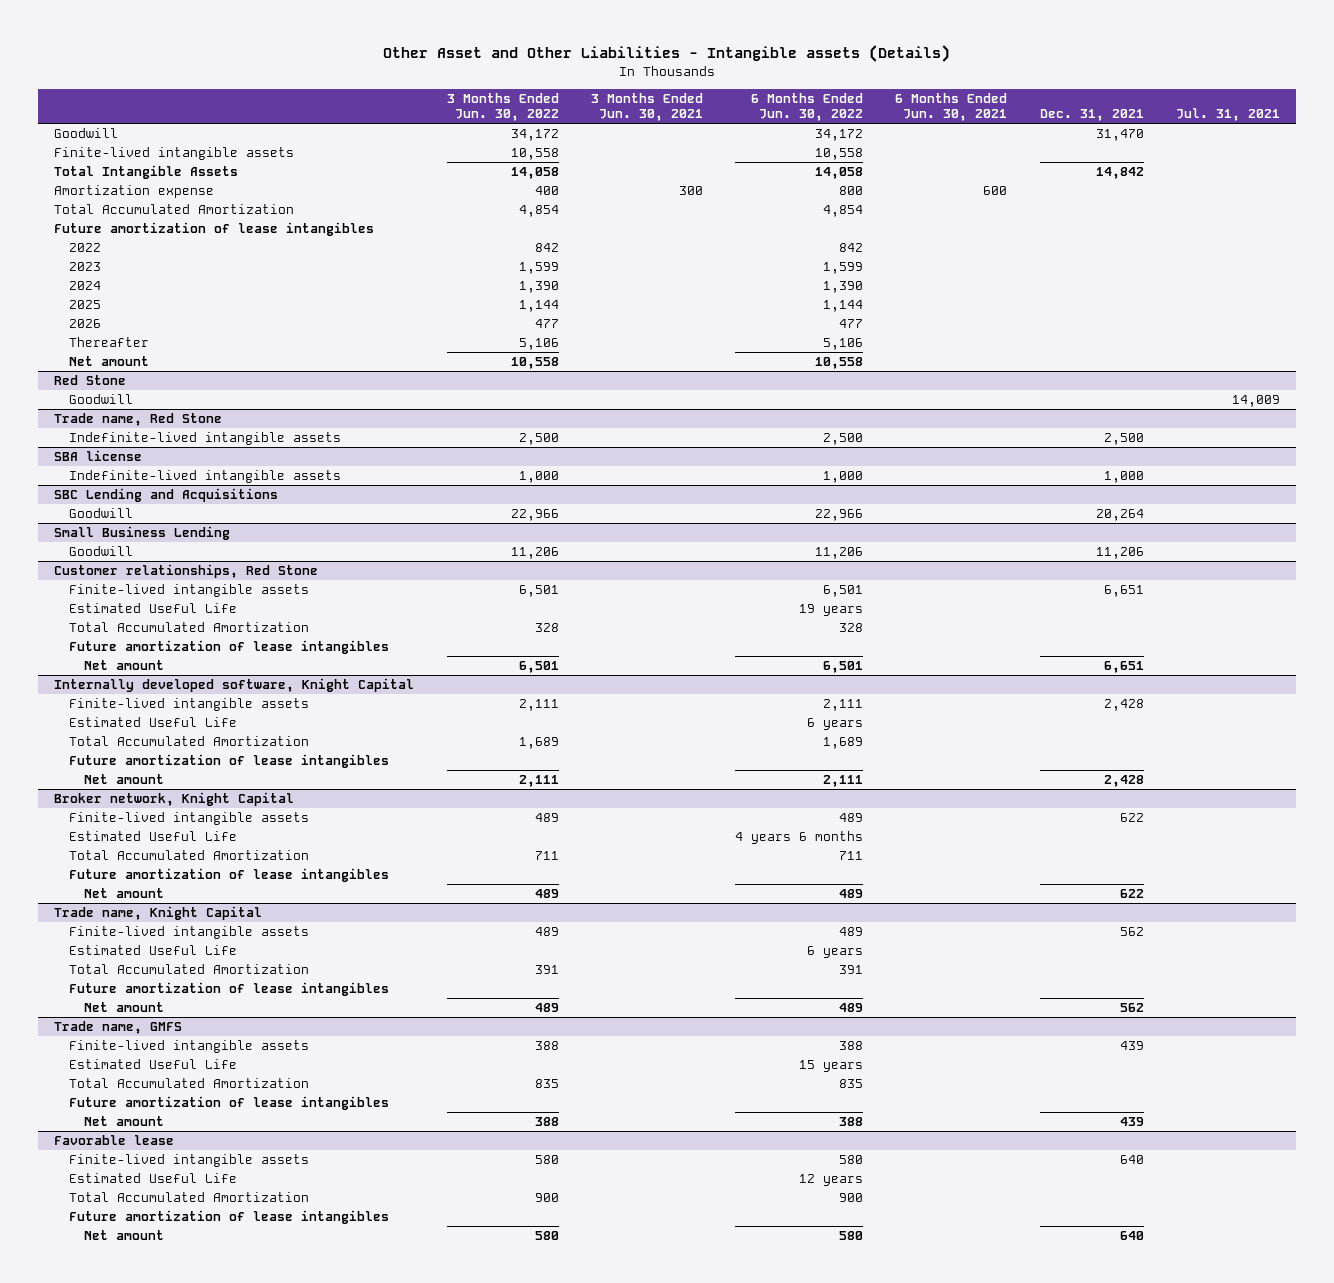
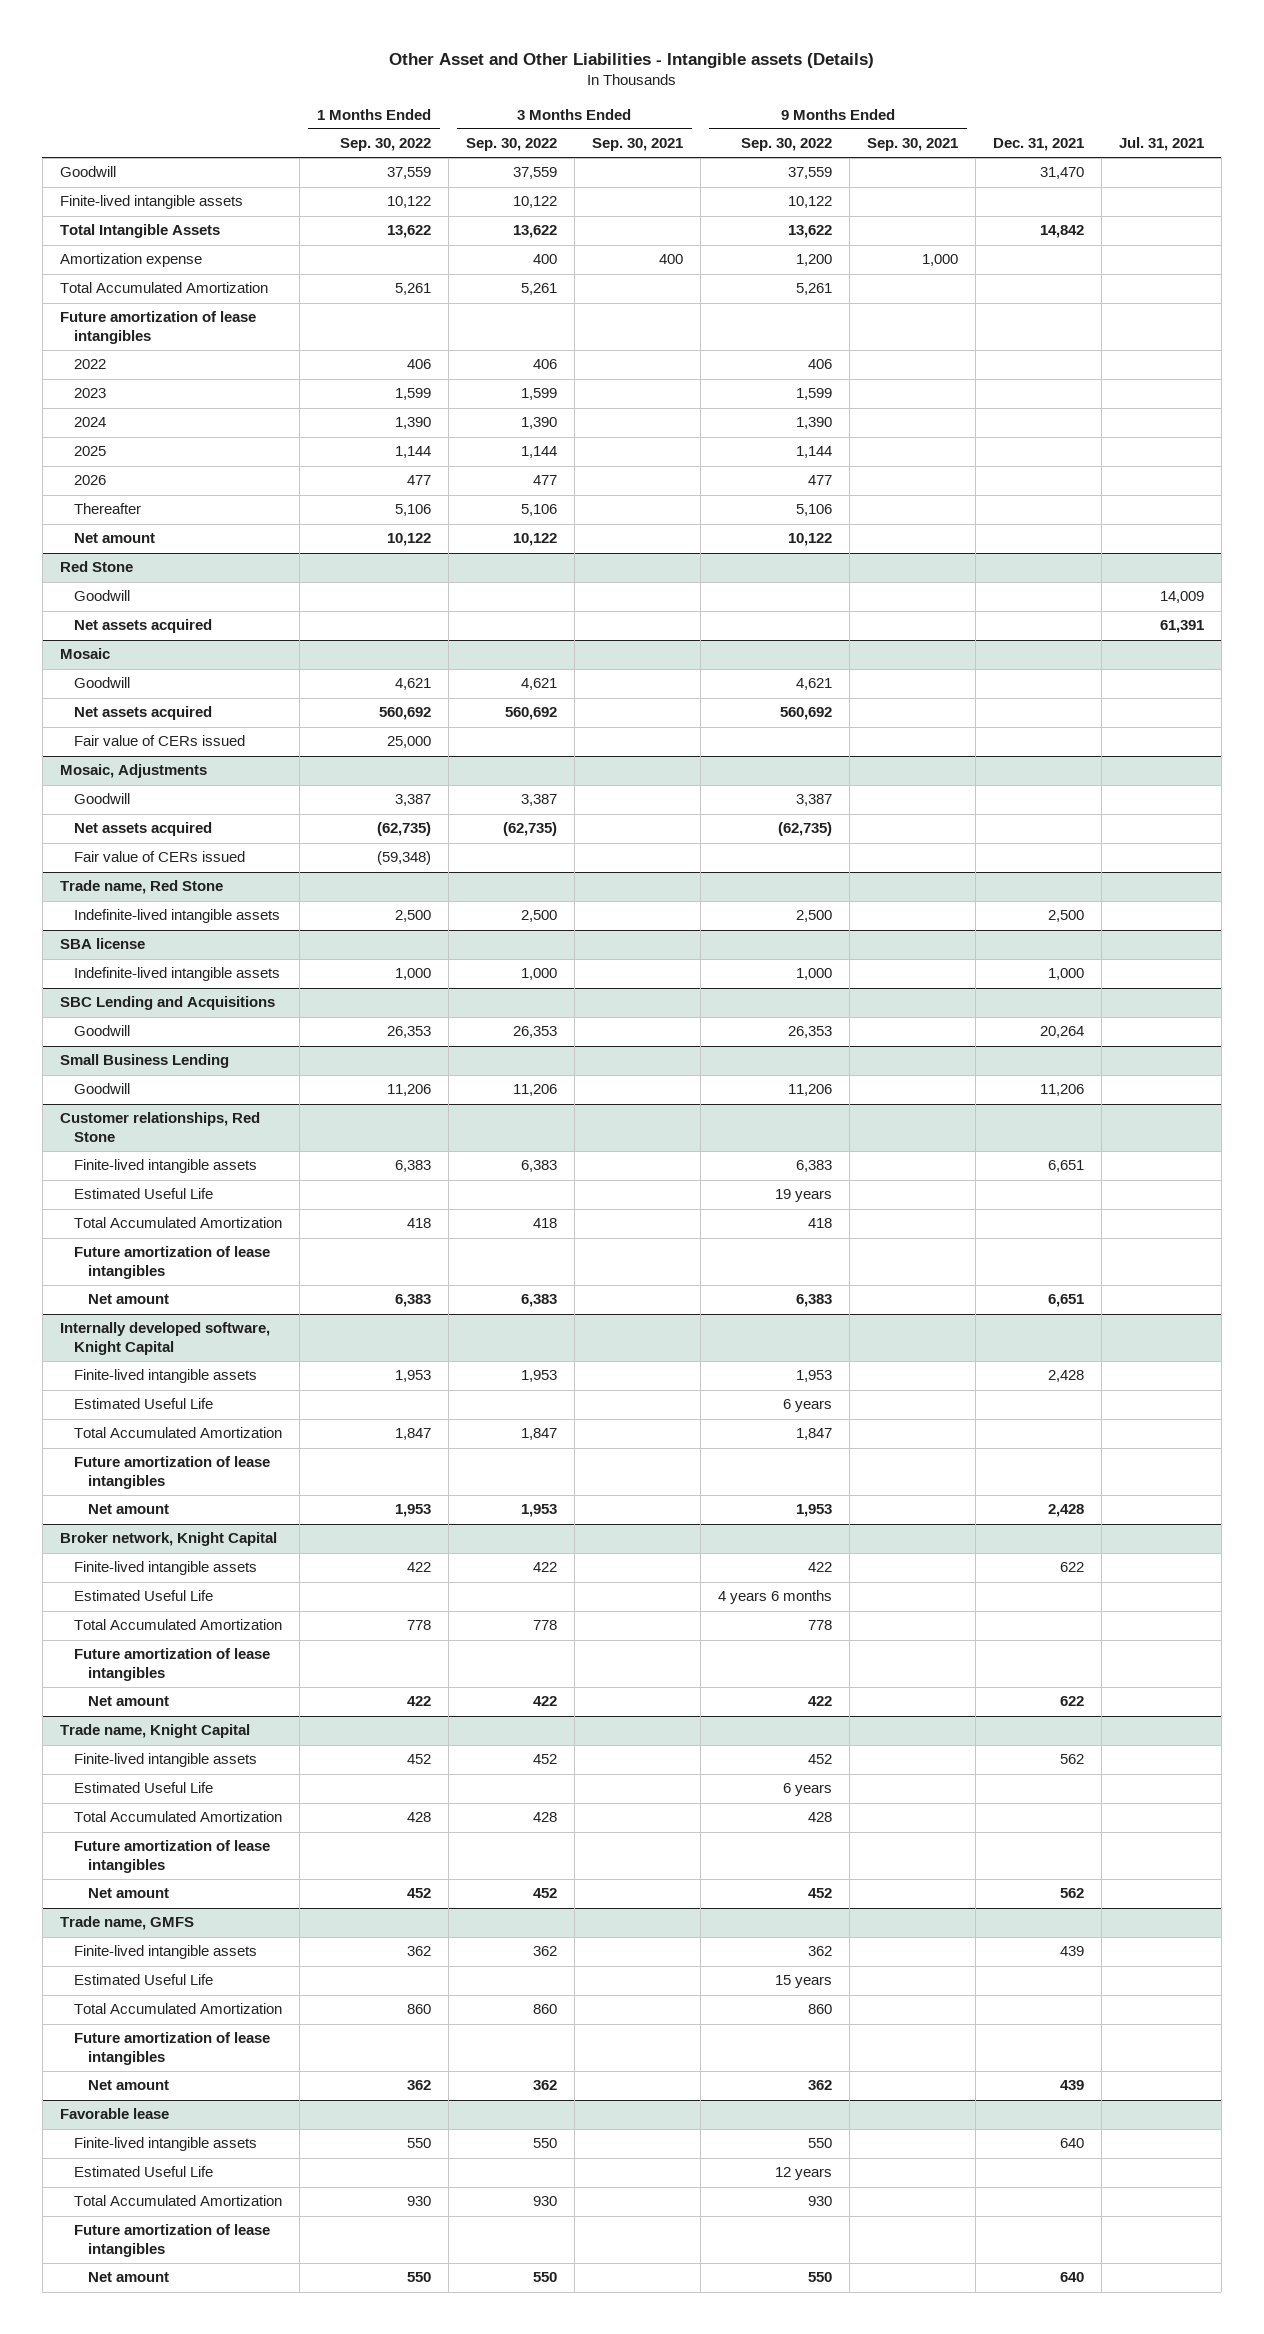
- | 3 Months Ended Jun. 30, 2022 | 3 Months Ended Jun. 30, 2021 | 6 Months Ended Jun. 30, 2022 | 6 Months Ended Jun. 30, 2021 | Dec. 31, 2021 | Jul. 31, 2021
+ | 1 Months Ended Sep. 30, 2022 | 3 Months Ended Sep. 30, 2022 | 3 Months Ended Sep. 30, 2021 | 9 Months Ended Sep. 30, 2022 | 9 Months Ended Sep. 30, 2021 | Dec. 31, 2021 | Jul. 31, 2021
@ Red Stone
+ Net assets acquired | | | | | | | 61,391
+ Mosaic
+ Goodwill | 4,621 | 4,621 | | 4,621 | | |
+ Net assets acquired | 560,692 | 560,692 | | 560,692 | | |
+ Fair value of CERs issued | 25,000 | | | | | |
+ Mosaic, Adjustments
+ Goodwill | 3,387 | 3,387 | | 3,387 | | |
+ Net assets acquired | (62,735) | (62,735) | | (62,735) | | |
+ Fair value of CERs issued | (59,348) | | | | | |

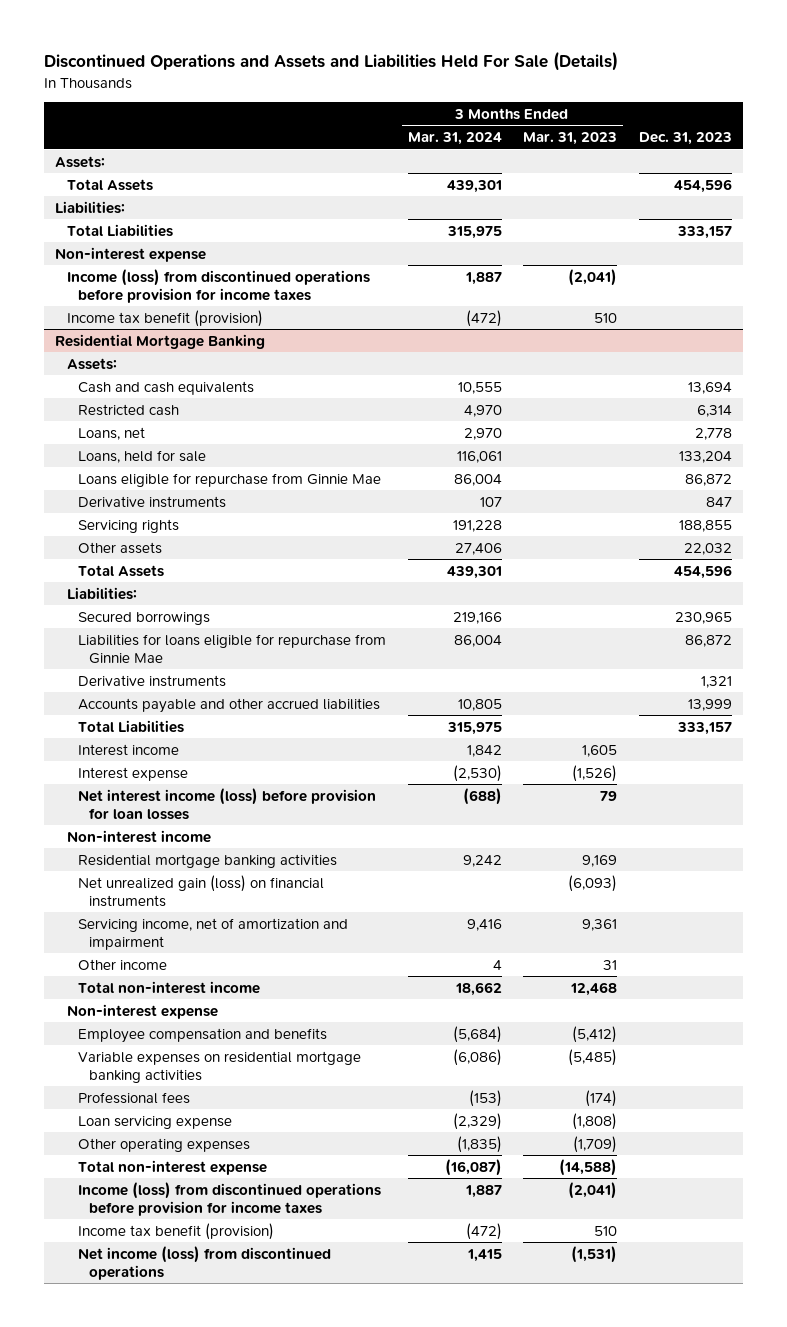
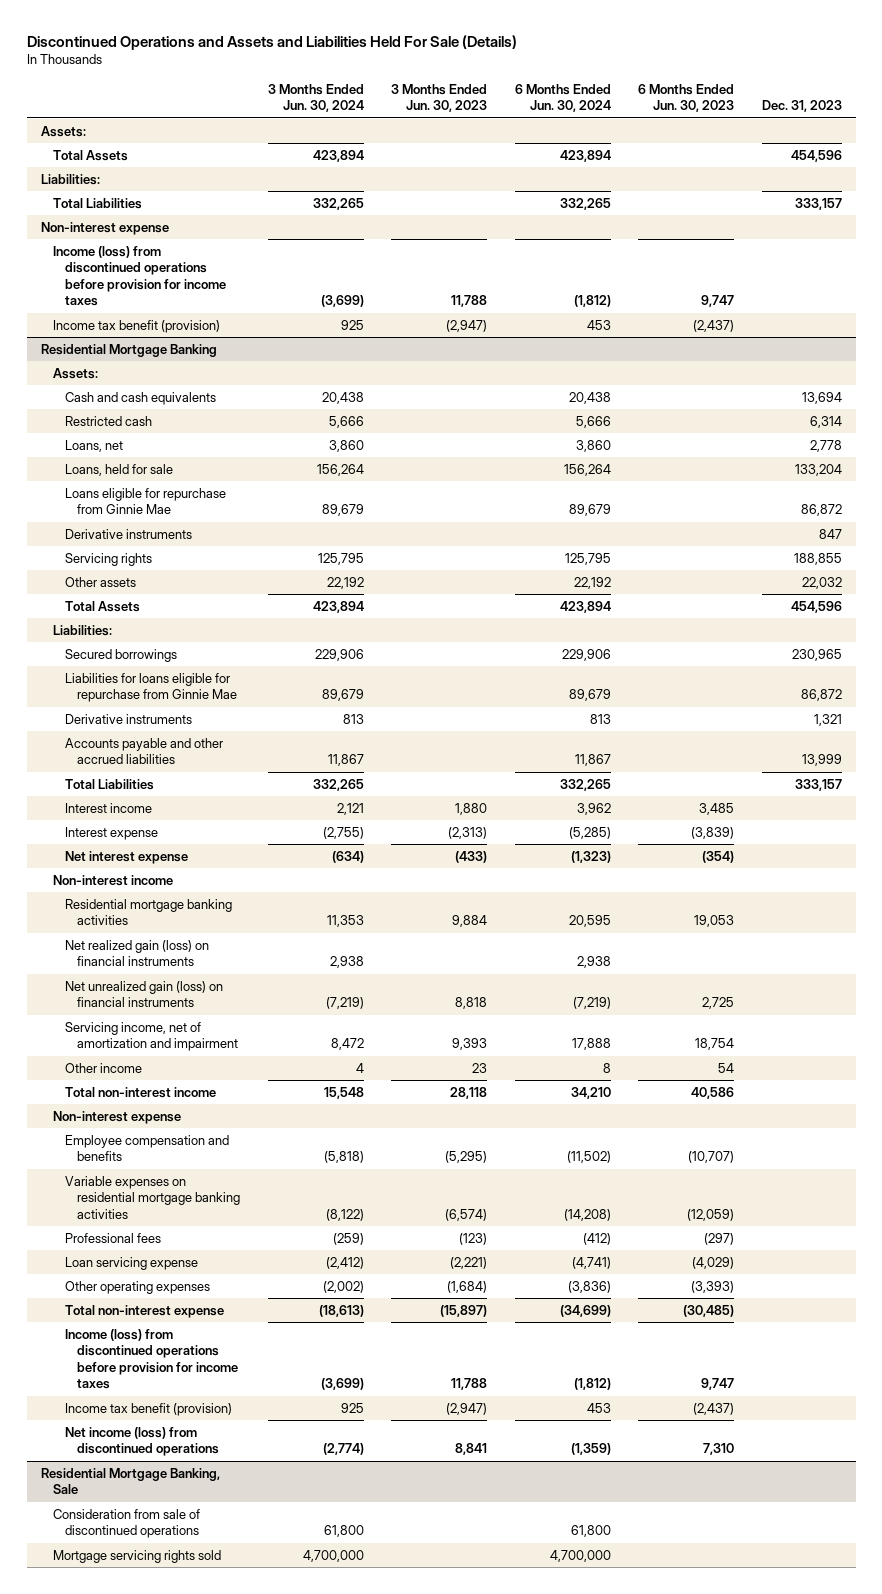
- | 3 Months Ended Mar. 31, 2024 | 3 Months Ended Mar. 31, 2023 | Dec. 31, 2023
+ | 3 Months Ended Jun. 30, 2024 | 3 Months Ended Jun. 30, 2023 | 6 Months Ended Jun. 30, 2024 | 6 Months Ended Jun. 30, 2023 | Dec. 31, 2023
@ Residential Mortgage Banking
- Net interest income (loss) before provision for loan losses | (688) | 79 |
+ Net interest expense | (634) | (433) | (1,323) | (354) |
+ Net realized gain (loss) on financial instruments | 2,938 | | 2,938 | |
+ Residential Mortgage Banking, Sale
+ Consideration from sale of discontinued operations | 61,800 | | 61,800 | |
+ Mortgage servicing rights sold | 4,700,000 | | 4,700,000 | |

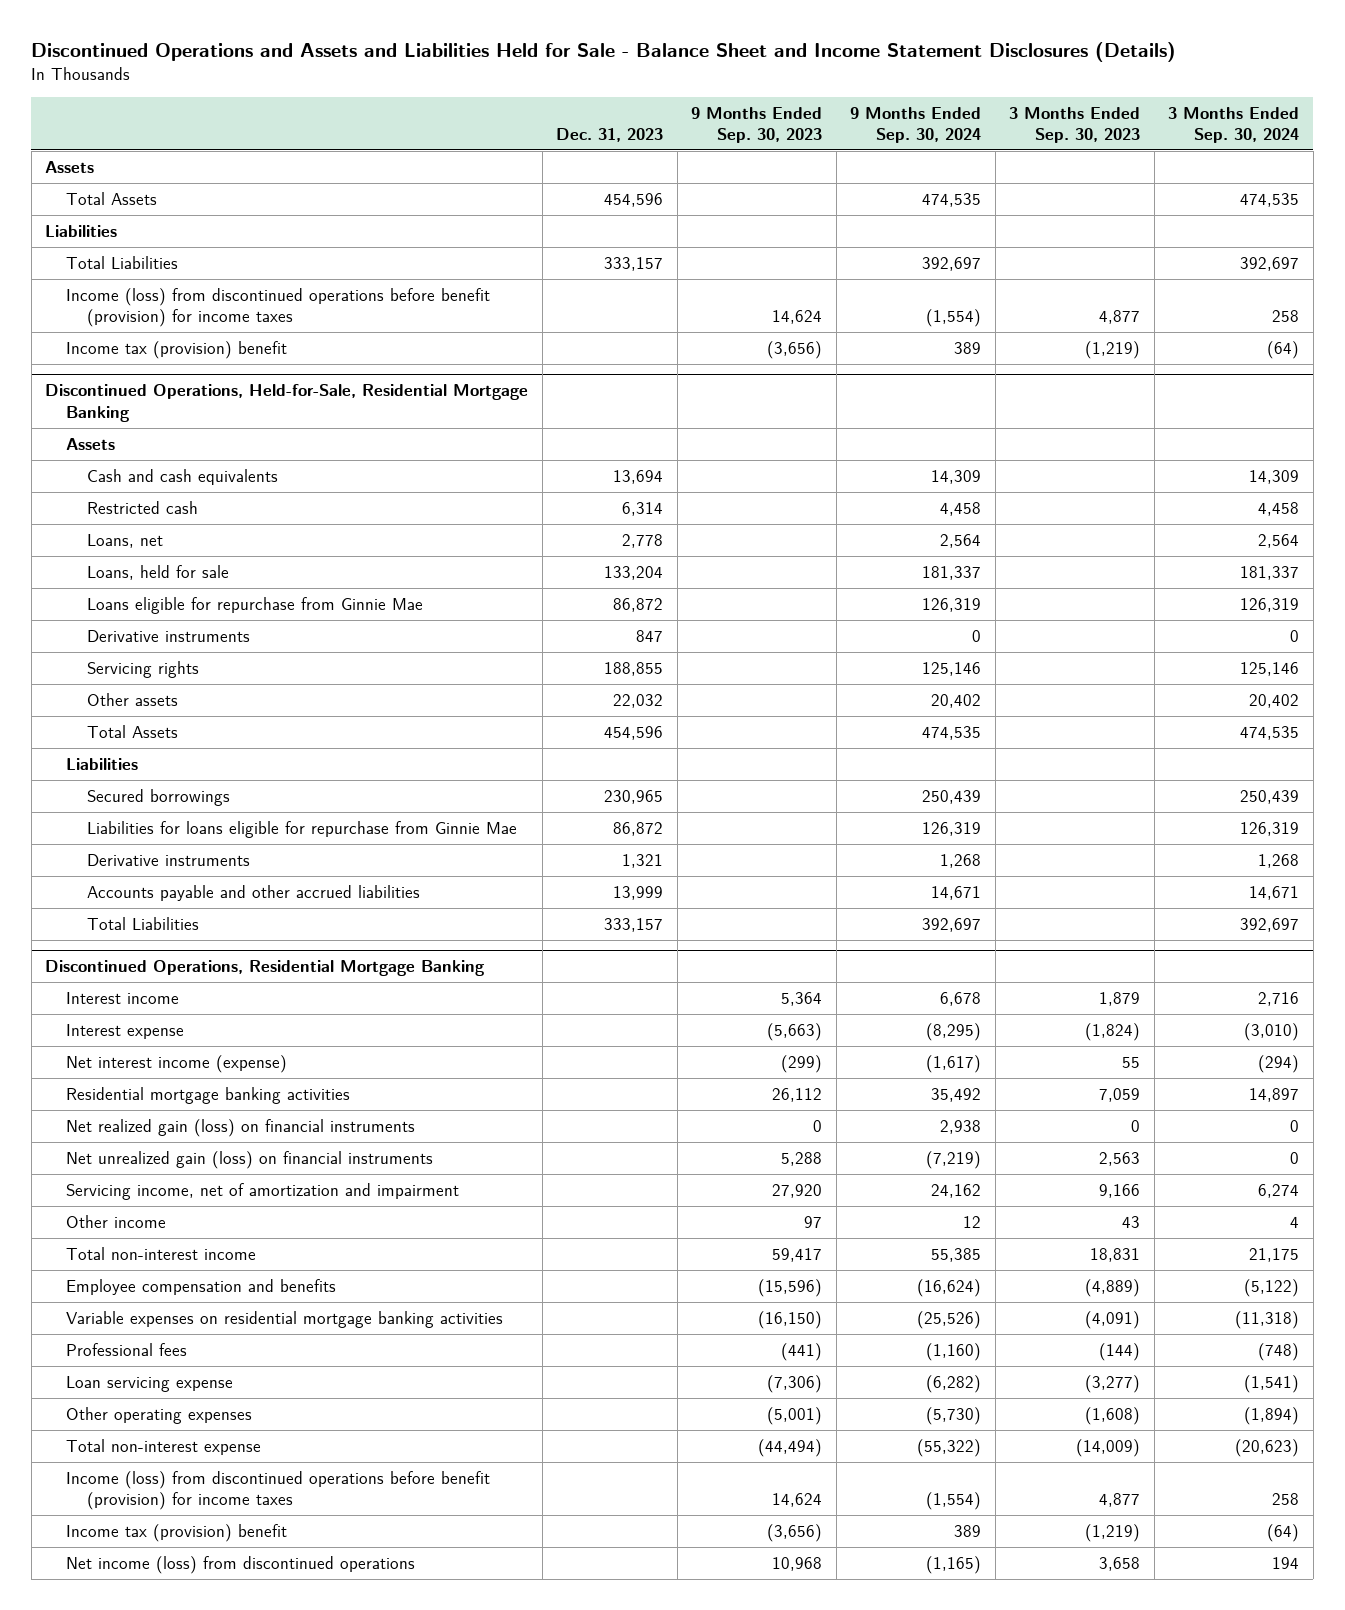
- Discontinued Operations and Assets and Liabilities Held For Sale (Details)
+ Discontinued Operations and Assets and Liabilities Held for Sale - Balance Sheet and Income Statement Disclosures (Details)
- | 3 Months Ended Jun. 30, 2024 | 3 Months Ended Jun. 30, 2023 | 6 Months Ended Jun. 30, 2024 | 6 Months Ended Jun. 30, 2023 | Dec. 31, 2023
+ | Dec. 31, 2023 | 9 Months Ended Sep. 30, 2023 | 9 Months Ended Sep. 30, 2024 | 3 Months Ended Sep. 30, 2023 | 3 Months Ended Sep. 30, 2024
- Assets:
+ Assets
- Liabilities:
+ Liabilities
- Non-interest expense
- Income (loss) from discontinued operations before provision for income taxes | (3,699) | 11,788 | (1,812) | 9,747 |
- Income tax benefit (provision) | 925 | (2,947) | 453 | (2,437) |
- Residential Mortgage Banking
- Assets:
+ Income (loss) from discontinued operations before benefit (provision) for income taxes | | 14,624 | (1,554) | 4,877 | 258
+ Income tax (provision) benefit | | (3,656) | 389 | (1,219) | (64)
+ Discontinued Operations, Held-for-Sale, Residential Mortgage Banking
+ Assets
- Liabilities:
+ Liabilities
- Interest income | 2,121 | 1,880 | 3,962 | 3,485 |
- Interest expense | (2,755) | (2,313) | (5,285) | (3,839) |
- Net interest expense | (634) | (433) | (1,323) | (354) |
- Non-interest income
- Residential mortgage banking activities | 11,353 | 9,884 | 20,595 | 19,053 |
- Net realized gain (loss) on financial instruments | 2,938 | | 2,938 | |
- Net unrealized gain (loss) on financial instruments | (7,219) | 8,818 | (7,219) | 2,725 |
- Servicing income, net of amortization and impairment | 8,472 | 9,393 | 17,888 | 18,754 |
- Other income | 4 | 23 | 8 | 54 |
- Total non-interest income | 15,548 | 28,118 | 34,210 | 40,586 |
- Non-interest expense
- Employee compensation and benefits | (5,818) | (5,295) | (11,502) | (10,707) |
- Variable expenses on residential mortgage banking activities | (8,122) | (6,574) | (14,208) | (12,059) |
- Professional fees | (259) | (123) | (412) | (297) |
- Loan servicing expense | (2,412) | (2,221) | (4,741) | (4,029) |
- Other operating expenses | (2,002) | (1,684) | (3,836) | (3,393) |
- Total non-interest expense | (18,613) | (15,897) | (34,699) | (30,485) |
- Income (loss) from discontinued operations before provision for income taxes | (3,699) | 11,788 | (1,812) | 9,747 |
- Income tax benefit (provision) | 925 | (2,947) | 453 | (2,437) |
- Net income (loss) from discontinued operations | (2,774) | 8,841 | (1,359) | 7,310 |
- Residential Mortgage Banking, Sale
- Consideration from sale of discontinued operations | 61,800 | | 61,800 | |
- Mortgage servicing rights sold | 4,700,000 | | 4,700,000 | |
+ Discontinued Operations, Residential Mortgage Banking
+ Interest income | | 5,364 | 6,678 | 1,879 | 2,716
+ Interest expense | | (5,663) | (8,295) | (1,824) | (3,010)
+ Net interest income (expense) | | (299) | (1,617) | 55 | (294)
+ Residential mortgage banking activities | | 26,112 | 35,492 | 7,059 | 14,897
+ Net realized gain (loss) on financial instruments | | 0 | 2,938 | 0 | 0
+ Net unrealized gain (loss) on financial instruments | | 5,288 | (7,219) | 2,563 | 0
+ Servicing income, net of amortization and impairment | | 27,920 | 24,162 | 9,166 | 6,274
+ Other income | | 97 | 12 | 43 | 4
+ Total non-interest income | | 59,417 | 55,385 | 18,831 | 21,175
+ Employee compensation and benefits | | (15,596) | (16,624) | (4,889) | (5,122)
+ Variable expenses on residential mortgage banking activities | | (16,150) | (25,526) | (4,091) | (11,318)
+ Professional fees | | (441) | (1,160) | (144) | (748)
+ Loan servicing expense | | (7,306) | (6,282) | (3,277) | (1,541)
+ Other operating expenses | | (5,001) | (5,730) | (1,608) | (1,894)
+ Total non-interest expense | | (44,494) | (55,322) | (14,009) | (20,623)
+ Income (loss) from discontinued operations before benefit (provision) for income taxes | | 14,624 | (1,554) | 4,877 | 258
+ Income tax (provision) benefit | | (3,656) | 389 | (1,219) | (64)
+ Net income (loss) from discontinued operations | | 10,968 | (1,165) | 3,658 | 194

